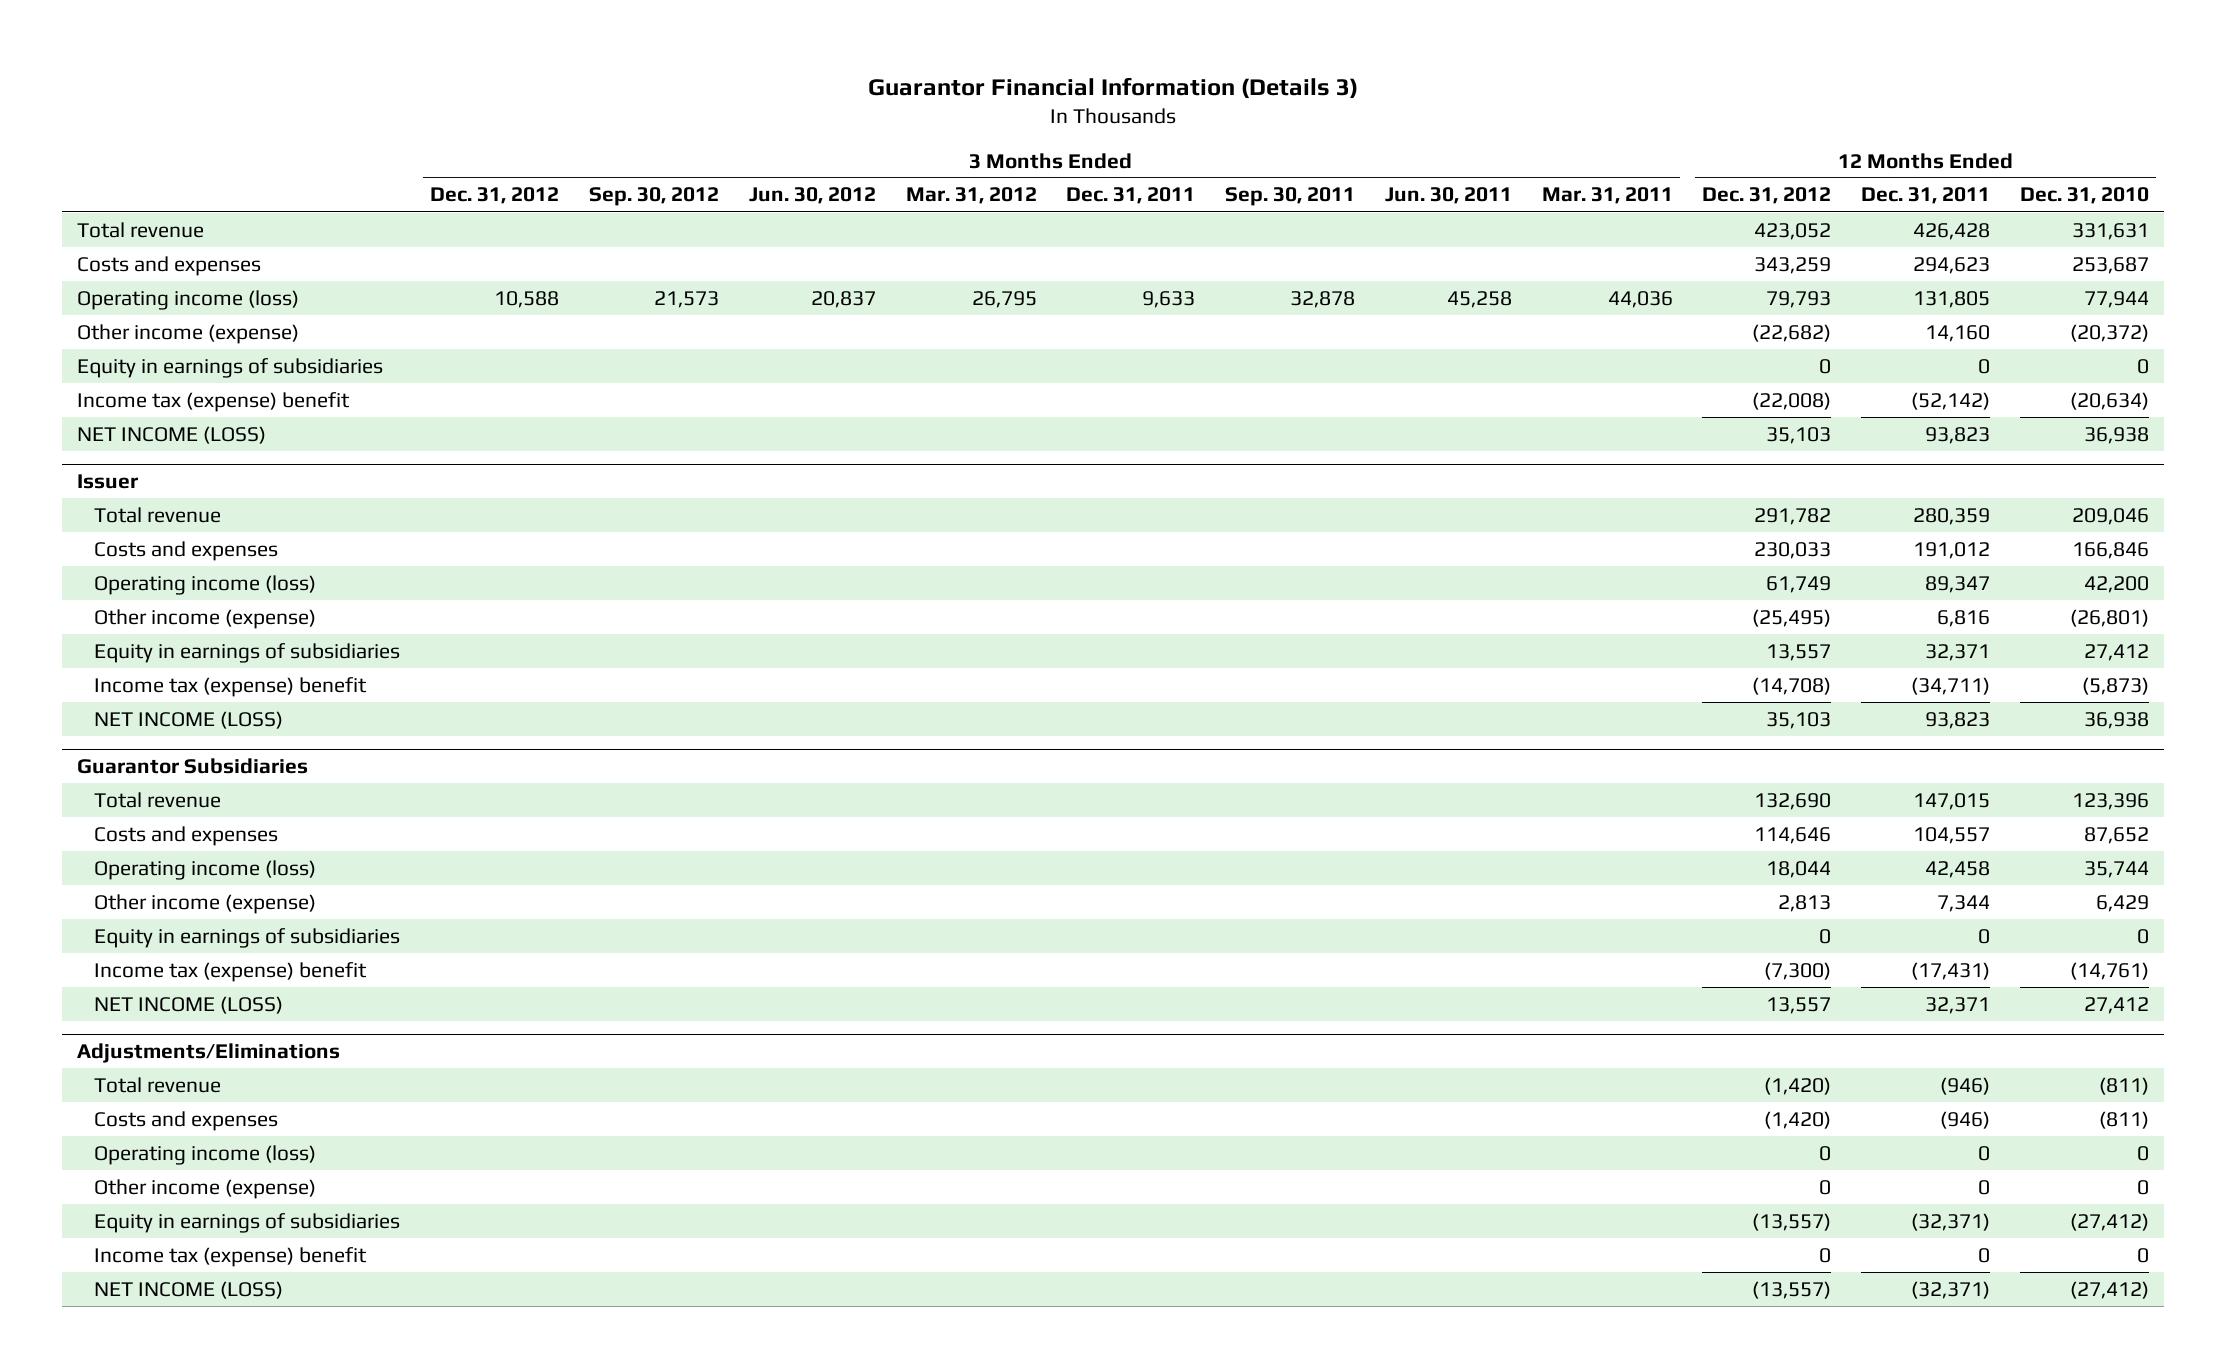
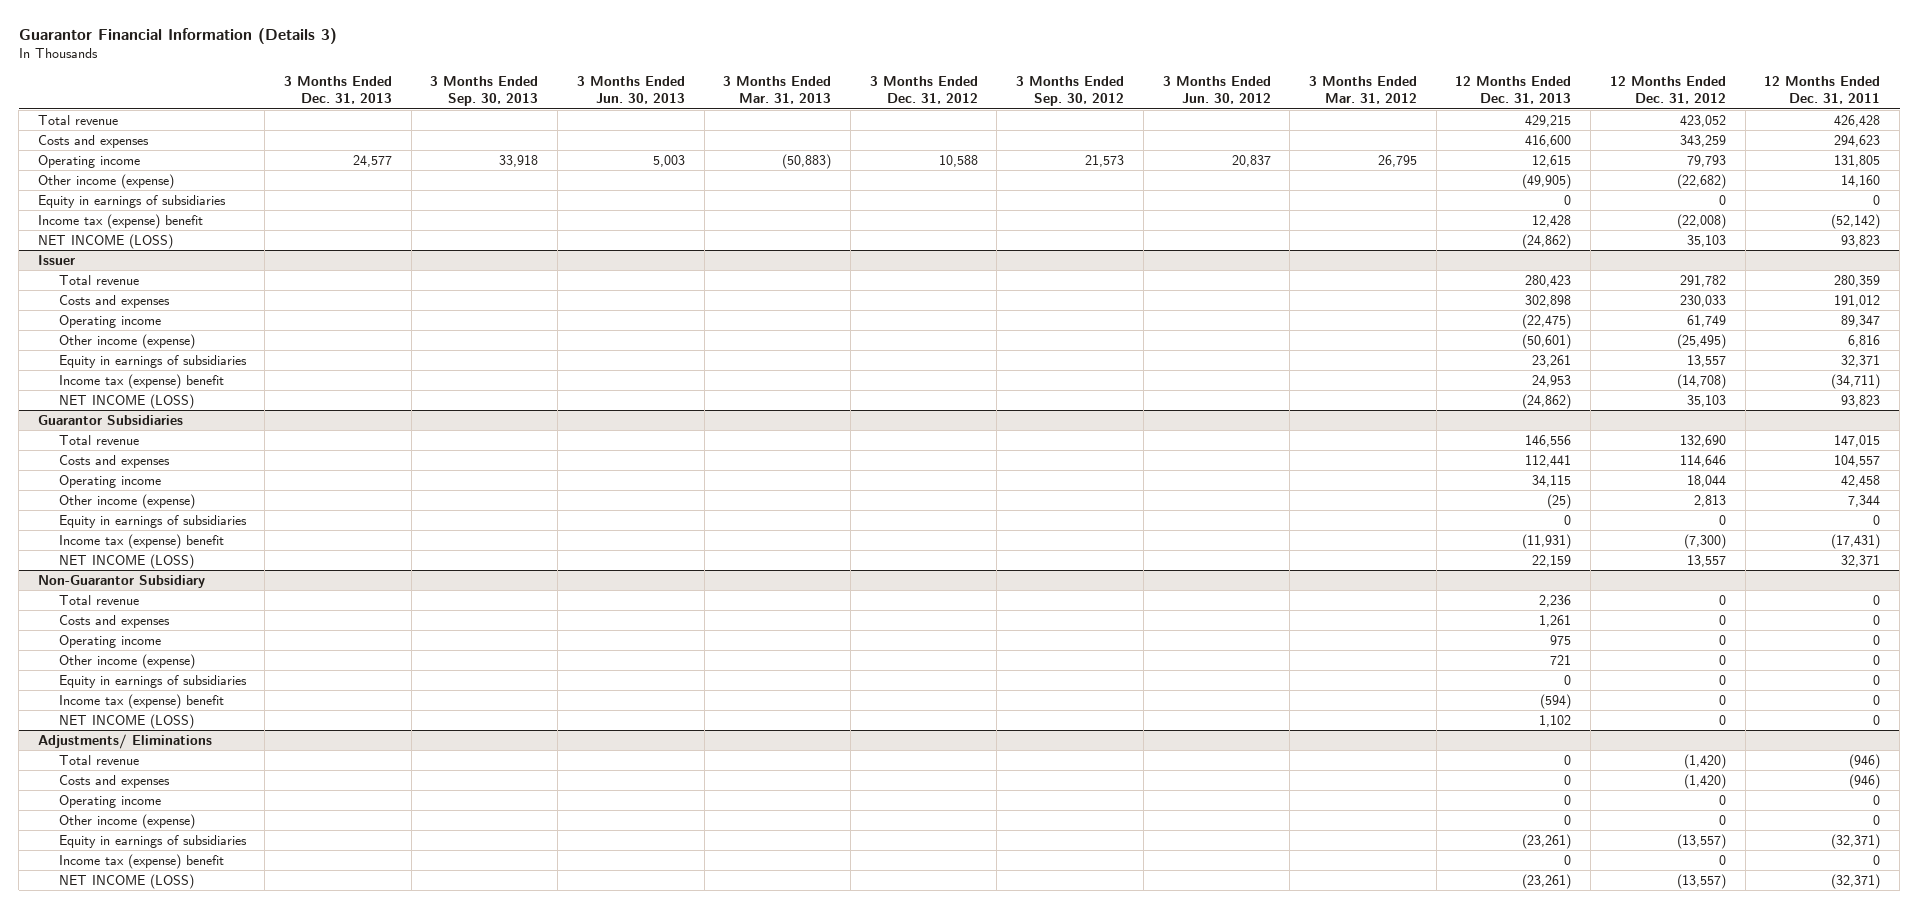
- | 3 Months Ended Dec. 31, 2012 | 3 Months Ended Sep. 30, 2012 | 3 Months Ended Jun. 30, 2012 | 3 Months Ended Mar. 31, 2012 | 3 Months Ended Dec. 31, 2011 | 3 Months Ended Sep. 30, 2011 | 3 Months Ended Jun. 30, 2011 | 3 Months Ended Mar. 31, 2011 | 12 Months Ended Dec. 31, 2012 | 12 Months Ended Dec. 31, 2011 | 12 Months Ended Dec. 31, 2010
+ | 3 Months Ended Dec. 31, 2013 | 3 Months Ended Sep. 30, 2013 | 3 Months Ended Jun. 30, 2013 | 3 Months Ended Mar. 31, 2013 | 3 Months Ended Dec. 31, 2012 | 3 Months Ended Sep. 30, 2012 | 3 Months Ended Jun. 30, 2012 | 3 Months Ended Mar. 31, 2012 | 12 Months Ended Dec. 31, 2013 | 12 Months Ended Dec. 31, 2012 | 12 Months Ended Dec. 31, 2011
- Operating income (loss) | 10,588 | 21,573 | 20,837 | 26,795 | 9,633 | 32,878 | 45,258 | 44,036 | 79,793 | 131,805 | 77,944
+ Operating income | 24,577 | 33,918 | 5,003 | (50,883) | 10,588 | 21,573 | 20,837 | 26,795 | 12,615 | 79,793 | 131,805
@ Issuer
- Operating income (loss) | | | | | | | | | 61,749 | 89,347 | 42,200
+ Operating income | | | | | | | | | (22,475) | 61,749 | 89,347
@ Guarantor Subsidiaries
- Operating income (loss) | | | | | | | | | 18,044 | 42,458 | 35,744
+ Operating income | | | | | | | | | 34,115 | 18,044 | 42,458
- Adjustments/Eliminations
+ Non-Guarantor Subsidiary
+ Total revenue | | | | | | | | | 2,236 | 0 | 0
+ Costs and expenses | | | | | | | | | 1,261 | 0 | 0
+ Operating income | | | | | | | | | 975 | 0 | 0
+ Other income (expense) | | | | | | | | | 721 | 0 | 0
+ Equity in earnings of subsidiaries | | | | | | | | | 0 | 0 | 0
+ Income tax (expense) benefit | | | | | | | | | (594) | 0 | 0
+ NET INCOME (LOSS) | | | | | | | | | 1,102 | 0 | 0
+ Adjustments/ Eliminations
- Operating income (loss) | | | | | | | | | 0 | 0 | 0
+ Operating income | | | | | | | | | 0 | 0 | 0

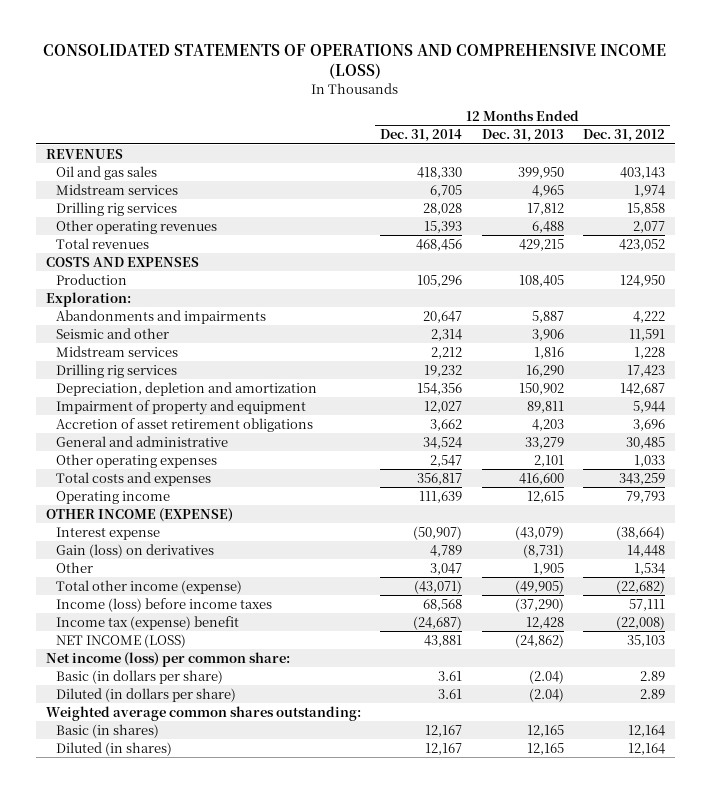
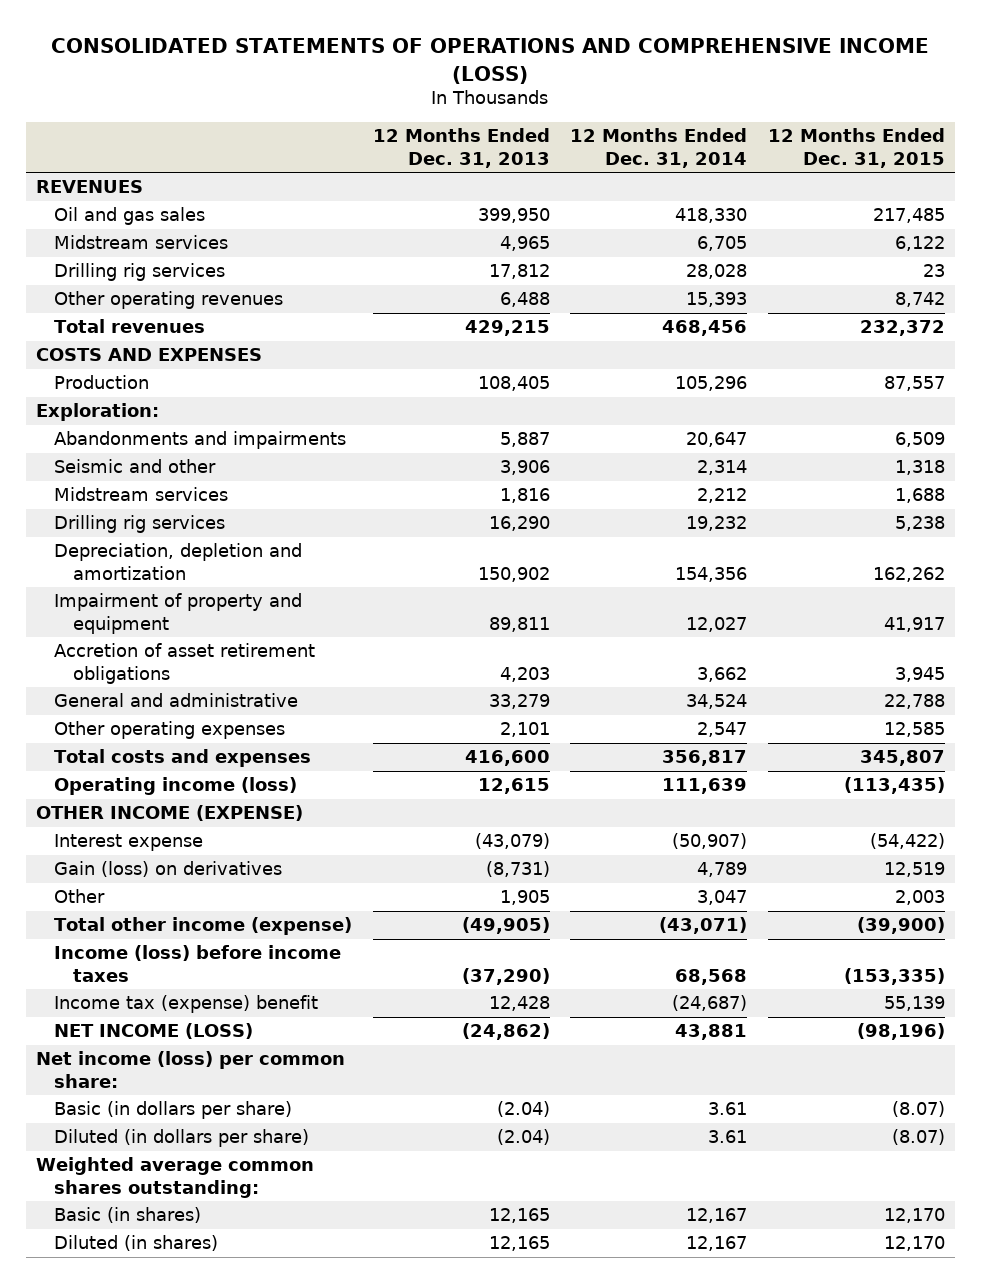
- | 12 Months Ended Dec. 31, 2014 | 12 Months Ended Dec. 31, 2013 | 12 Months Ended Dec. 31, 2012
+ | 12 Months Ended Dec. 31, 2013 | 12 Months Ended Dec. 31, 2014 | 12 Months Ended Dec. 31, 2015
- Operating income | 111,639 | 12,615 | 79,793
+ Operating income (loss) | 12,615 | 111,639 | (113,435)

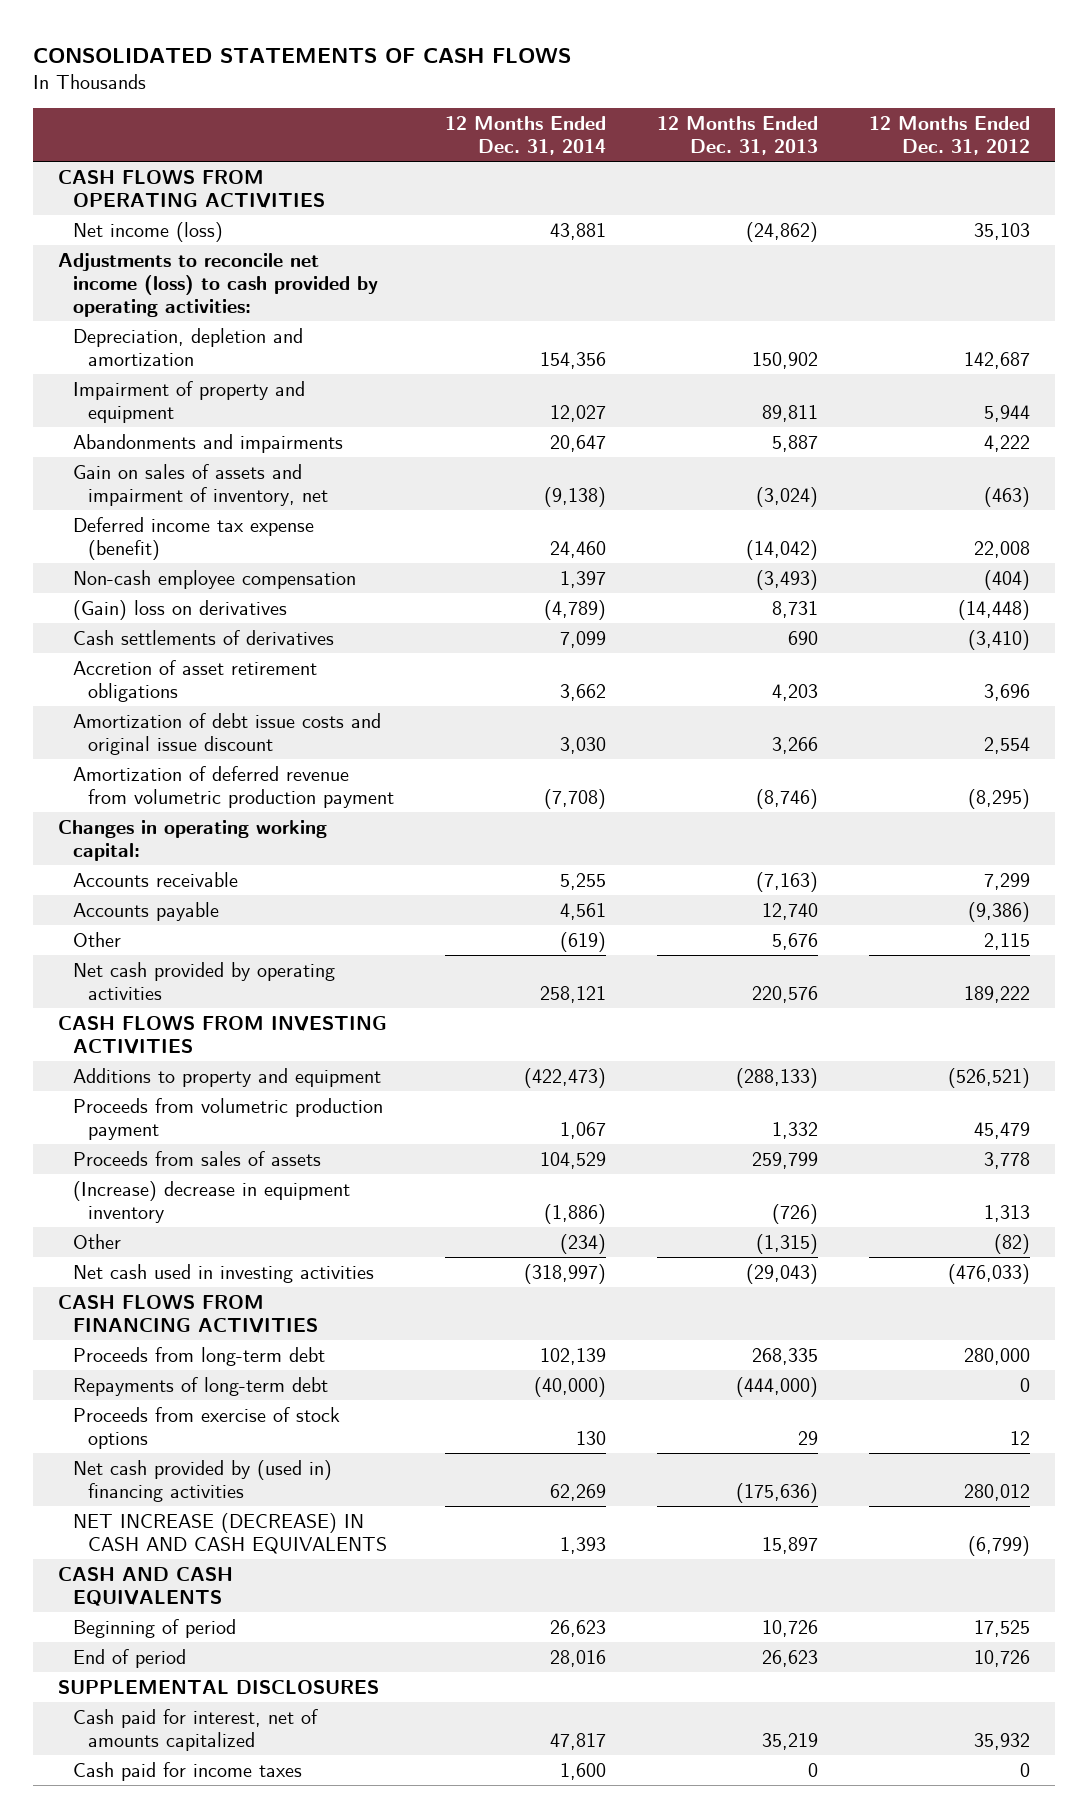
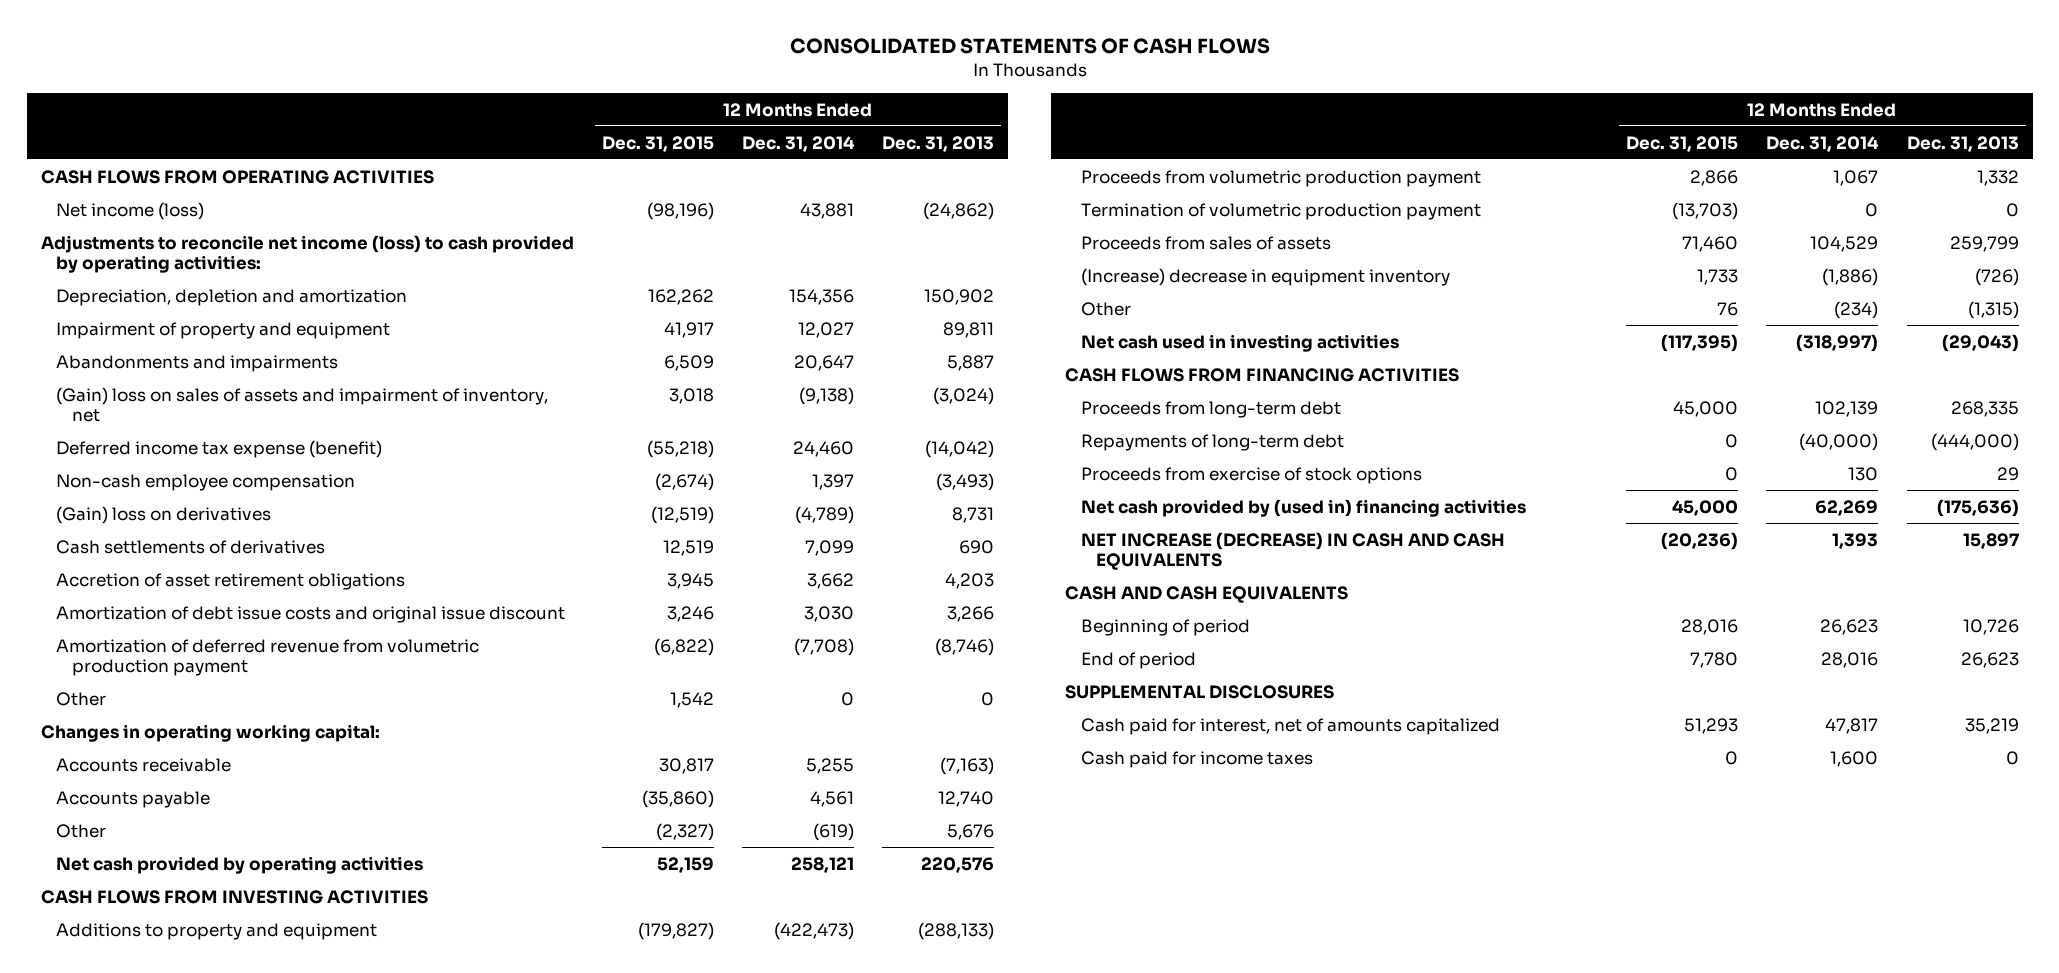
- | 12 Months Ended Dec. 31, 2014 | 12 Months Ended Dec. 31, 2013 | 12 Months Ended Dec. 31, 2012
+ | 12 Months Ended Dec. 31, 2015 | 12 Months Ended Dec. 31, 2014 | 12 Months Ended Dec. 31, 2013
- Gain on sales of assets and impairment of inventory, net | (9,138) | (3,024) | (463)
+ (Gain) loss on sales of assets and impairment of inventory, net | 3,018 | (9,138) | (3,024)
+ Other | 1,542 | 0 | 0
+ Termination of volumetric production payment | (13,703) | 0 | 0

